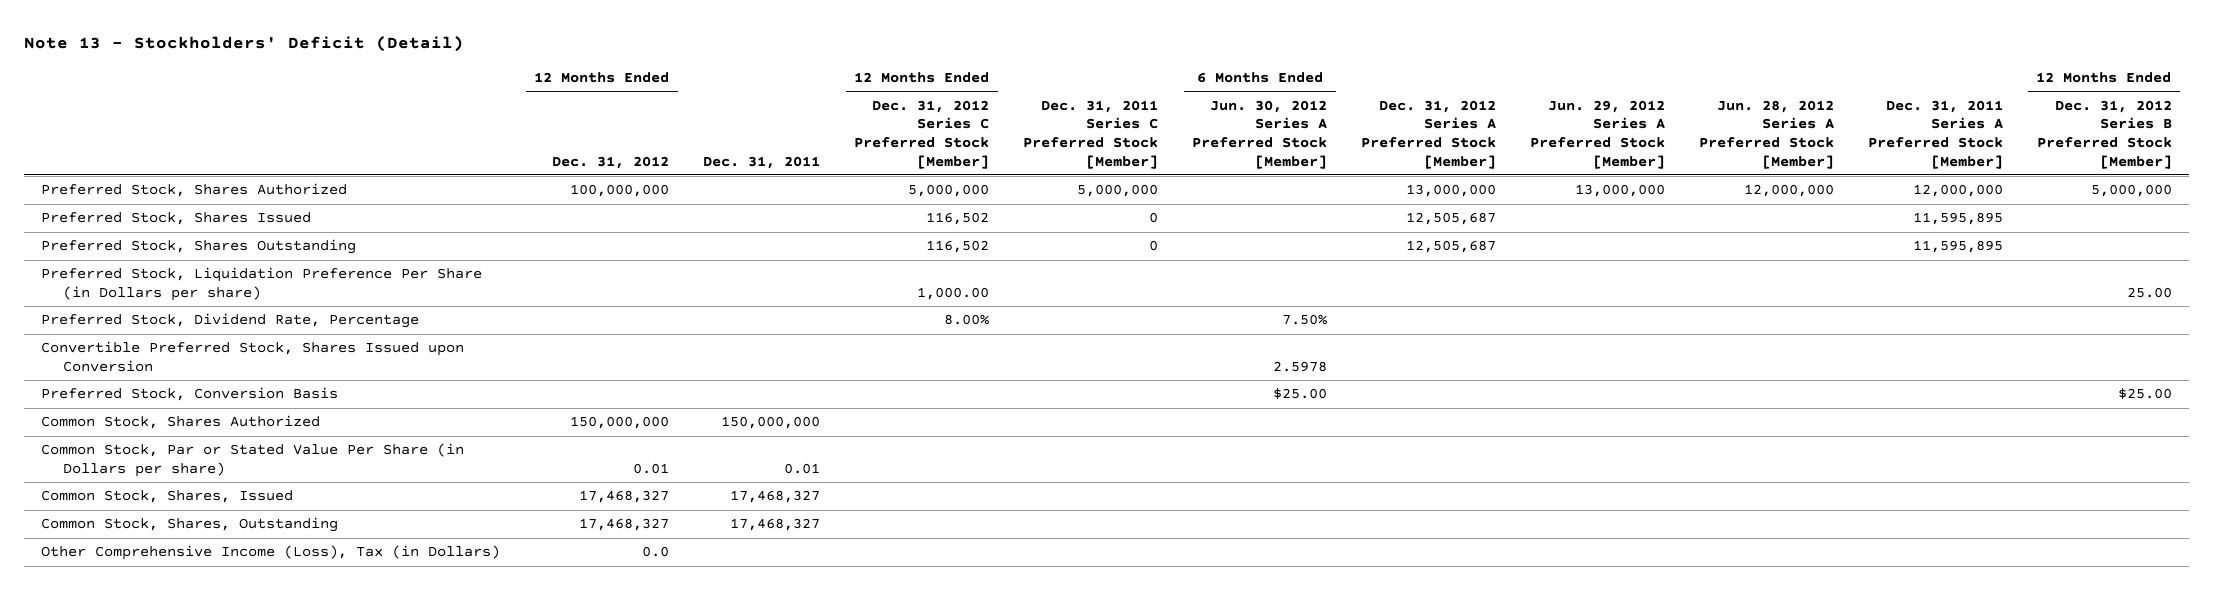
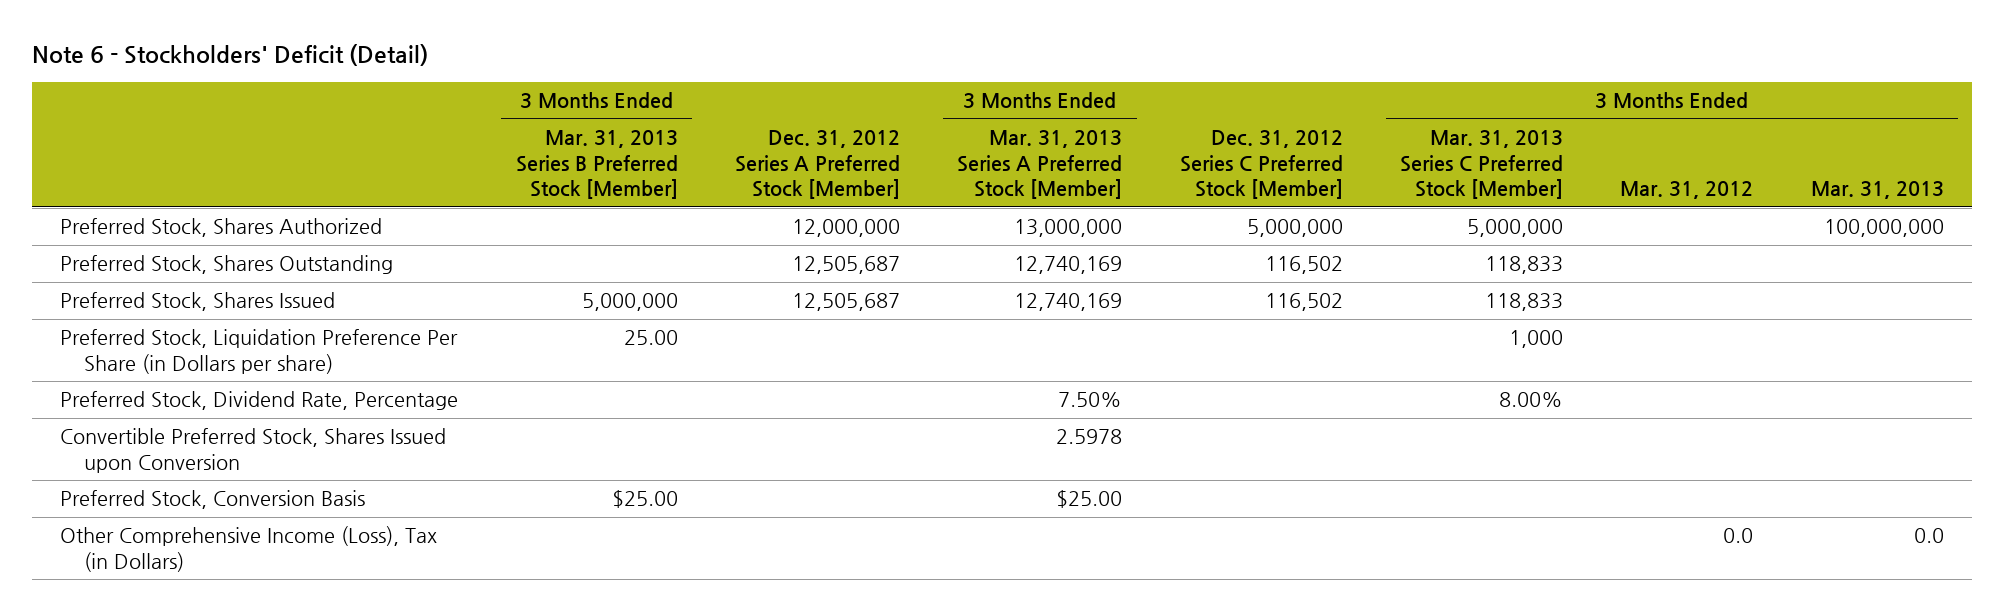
- Note 13 - Stockholders' Deficit (Detail)
+ Note 6 - Stockholders' Deficit (Detail)
- | 12 Months Ended Dec. 31, 2012 | Dec. 31, 2011 | 12 Months Ended Dec. 31, 2012 Series C Preferred Stock [Member] | Dec. 31, 2011 Series C Preferred Stock [Member] | 6 Months Ended Jun. 30, 2012 Series A Preferred Stock [Member] | Dec. 31, 2012 Series A Preferred Stock [Member] | Jun. 29, 2012 Series A Preferred Stock [Member] | Jun. 28, 2012 Series A Preferred Stock [Member] | Dec. 31, 2011 Series A Preferred Stock [Member] | 12 Months Ended Dec. 31, 2012 Series B Preferred Stock [Member]
+ | 3 Months Ended Mar. 31, 2013 Series B Preferred Stock [Member] | Dec. 31, 2012 Series A Preferred Stock [Member] | 3 Months Ended Mar. 31, 2013 Series A Preferred Stock [Member] | Dec. 31, 2012 Series C Preferred Stock [Member] | 3 Months Ended Mar. 31, 2013 Series C Preferred Stock [Member] | 3 Months Ended Mar. 31, 2012 | 3 Months Ended Mar. 31, 2013
- Preferred Stock, Shares Authorized | 100,000,000 | | 5,000,000 | 5,000,000 | | 13,000,000 | 13,000,000 | 12,000,000 | 12,000,000 | 5,000,000
+ Preferred Stock, Shares Authorized | | 12,000,000 | 13,000,000 | 5,000,000 | 5,000,000 | | 100,000,000
moved down: Preferred Stock, Shares Issued | 5,000,000 | 12,505,687 | 12,740,169 | 116,502 | 118,833 | |
- Common Stock, Shares Authorized | 150,000,000 | 150,000,000 | | | | | | | |
- Common Stock, Par or Stated Value Per Share (in Dollars per share) | 0.01 | 0.01 | | | | | | | |
- Common Stock, Shares, Issued | 17,468,327 | 17,468,327 | | | | | | | |
- Common Stock, Shares, Outstanding | 17,468,327 | 17,468,327 | | | | | | | |

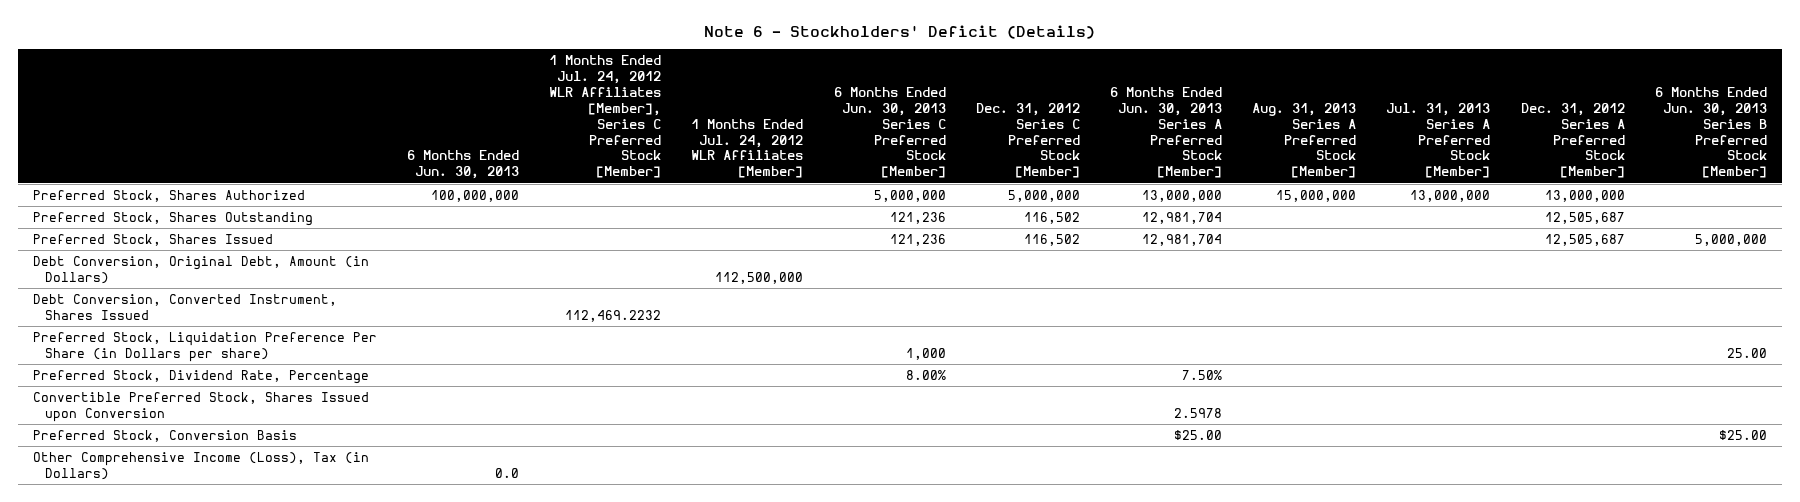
- Note 6 - Stockholders' Deficit (Detail)
+ Note 6 - Stockholders' Deficit (Details)
- | 3 Months Ended Mar. 31, 2013 Series B Preferred Stock [Member] | Dec. 31, 2012 Series A Preferred Stock [Member] | 3 Months Ended Mar. 31, 2013 Series A Preferred Stock [Member] | Dec. 31, 2012 Series C Preferred Stock [Member] | 3 Months Ended Mar. 31, 2013 Series C Preferred Stock [Member] | 3 Months Ended Mar. 31, 2012 | 3 Months Ended Mar. 31, 2013
+ | 6 Months Ended Jun. 30, 2013 | 1 Months Ended Jul. 24, 2012 WLR Affiliates [Member], Series C Preferred Stock [Member] | 1 Months Ended Jul. 24, 2012 WLR Affiliates [Member] | 6 Months Ended Jun. 30, 2013 Series C Preferred Stock [Member] | Dec. 31, 2012 Series C Preferred Stock [Member] | 6 Months Ended Jun. 30, 2013 Series A Preferred Stock [Member] | Aug. 31, 2013 Series A Preferred Stock [Member] | Jul. 31, 2013 Series A Preferred Stock [Member] | Dec. 31, 2012 Series A Preferred Stock [Member] | 6 Months Ended Jun. 30, 2013 Series B Preferred Stock [Member]
- Preferred Stock, Shares Authorized | | 12,000,000 | 13,000,000 | 5,000,000 | 5,000,000 | | 100,000,000
+ Preferred Stock, Shares Authorized | 100,000,000 | | | 5,000,000 | 5,000,000 | 13,000,000 | 15,000,000 | 13,000,000 | 13,000,000 |
+ Debt Conversion, Original Debt, Amount (in Dollars) | | | 112,500,000 | | | | | | |
+ Debt Conversion, Converted Instrument, Shares Issued | | 112,469.2232 | | | | | | | |

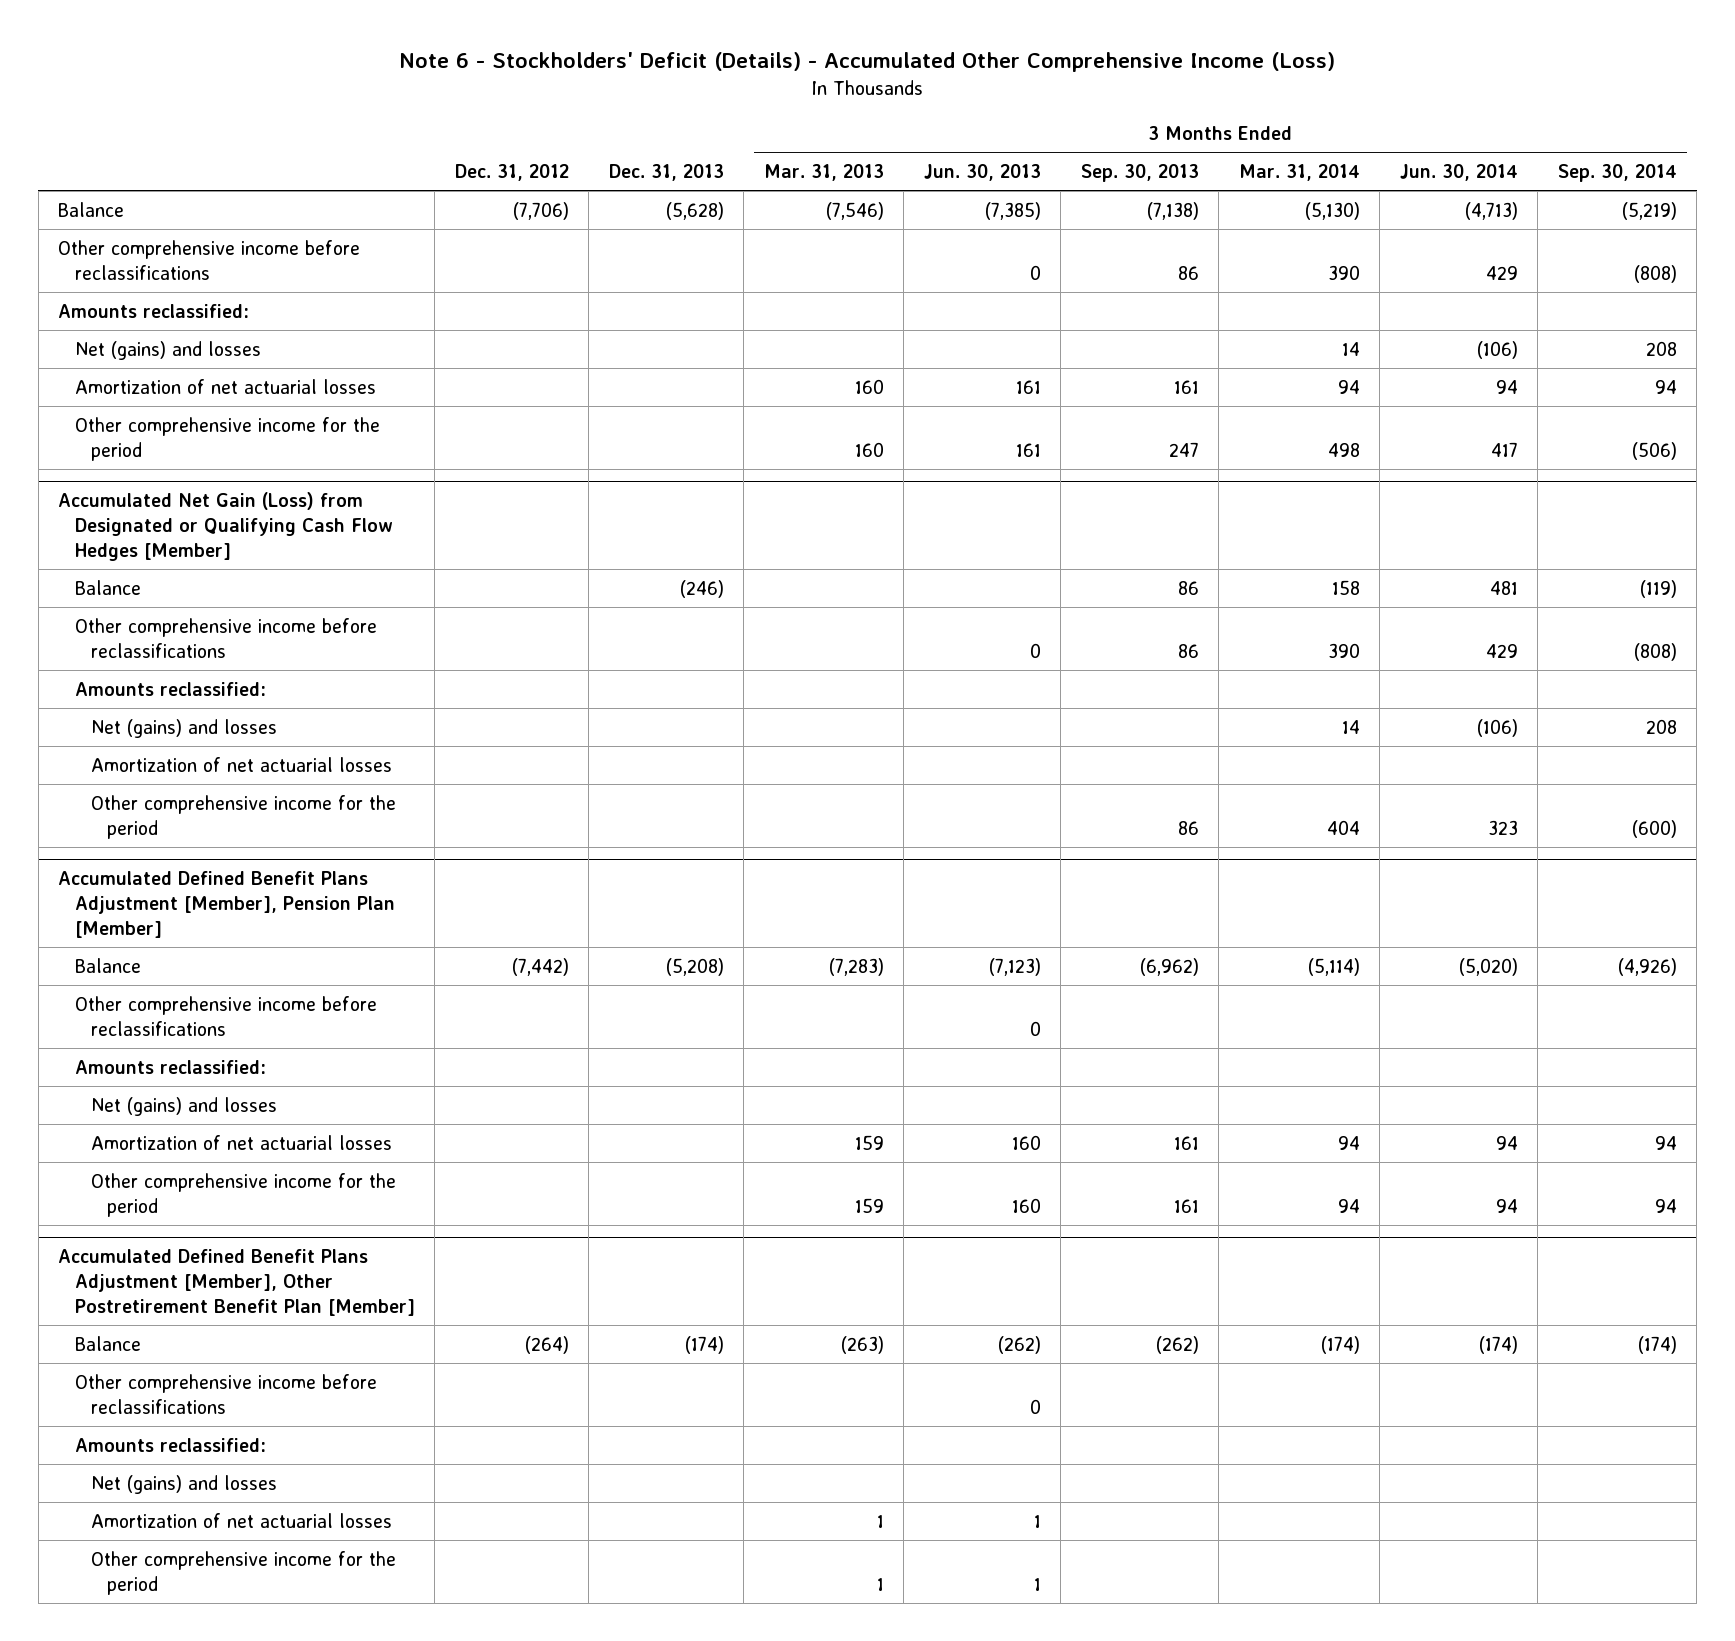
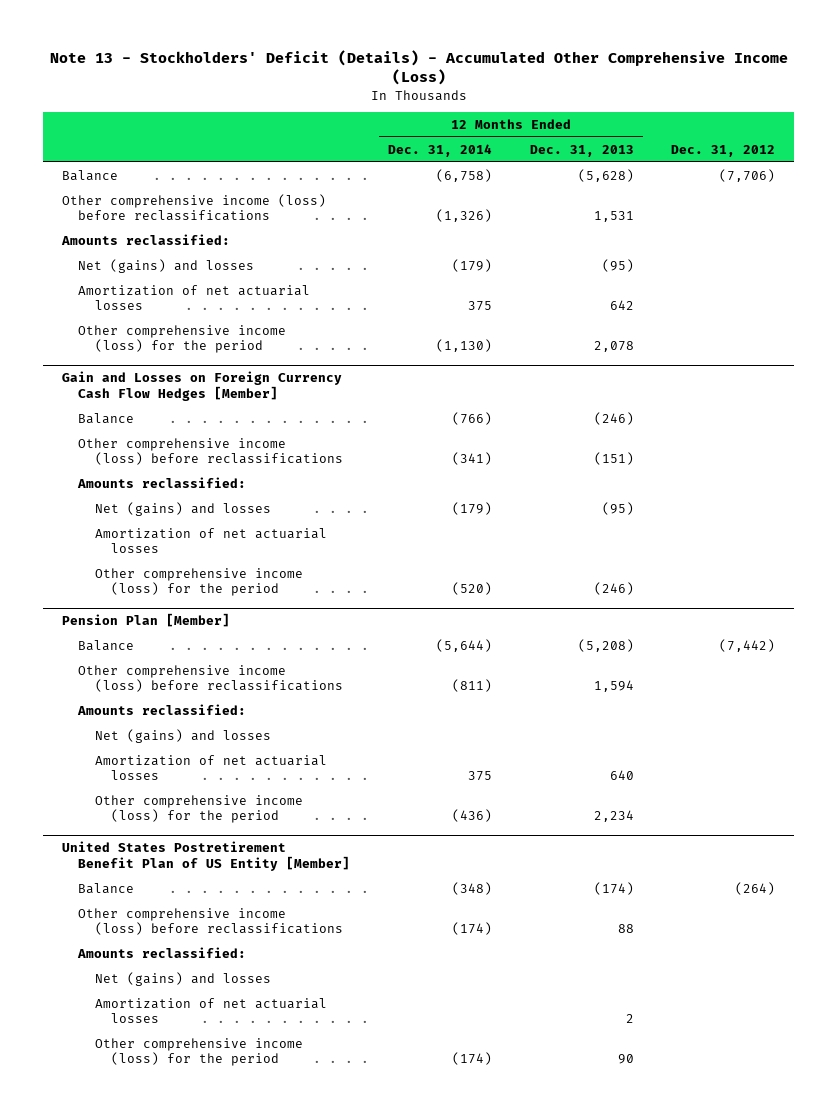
- Note 6 - Stockholders' Deficit (Details) - Accumulated Other Comprehensive Income (Loss)
+ Note 13 - Stockholders' Deficit (Details) - Accumulated Other Comprehensive Income (Loss)
- | Dec. 31, 2012 | Dec. 31, 2013 | 3 Months Ended Mar. 31, 2013 | 3 Months Ended Jun. 30, 2013 | 3 Months Ended Sep. 30, 2013 | 3 Months Ended Mar. 31, 2014 | 3 Months Ended Jun. 30, 2014 | 3 Months Ended Sep. 30, 2014
+ | 12 Months Ended Dec. 31, 2014 | 12 Months Ended Dec. 31, 2013 | Dec. 31, 2012
- Other comprehensive income before reclassifications | | | | 0 | 86 | 390 | 429 | (808)
+ Other comprehensive income (loss) before reclassifications | (1,326) | 1,531 |
- Other comprehensive income for the period | | | 160 | 161 | 247 | 498 | 417 | (506)
- Accumulated Net Gain (Loss) from Designated or Qualifying Cash Flow Hedges [Member]
- Balance | | (246) | | | 86 | 158 | 481 | (119)
- Other comprehensive income before reclassifications | | | | 0 | 86 | 390 | 429 | (808)
- Amounts reclassified:
- Net (gains) and losses | | | | | | 14 | (106) | 208
- Amortization of net actuarial losses
- Other comprehensive income for the period | | | | | 86 | 404 | 323 | (600)
- Accumulated Defined Benefit Plans Adjustment [Member], Pension Plan [Member]
+ Other comprehensive income (loss) for the period | (1,130) | 2,078 |
+ Gain and Losses on Foreign Currency Cash Flow Hedges [Member]
+ Balance | (766) | (246) |
+ Other comprehensive income (loss) before reclassifications | (341) | (151) |
+ Amounts reclassified:
+ Net (gains) and losses | (179) | (95) |
+ Amortization of net actuarial losses
+ Other comprehensive income (loss) for the period | (520) | (246) |
+ Pension Plan [Member]
- Other comprehensive income before reclassifications | | | | 0 | | | |
+ Other comprehensive income (loss) before reclassifications | (811) | 1,594 |
- Other comprehensive income for the period | | | 159 | 160 | 161 | 94 | 94 | 94
- Accumulated Defined Benefit Plans Adjustment [Member], Other Postretirement Benefit Plan [Member]
+ Other comprehensive income (loss) for the period | (436) | 2,234 |
+ United States Postretirement Benefit Plan of US Entity [Member]
- Other comprehensive income before reclassifications | | | | 0 | | | |
+ Other comprehensive income (loss) before reclassifications | (174) | 88 |
- Other comprehensive income for the period | | | 1 | 1 | | | |
+ Other comprehensive income (loss) for the period | (174) | 90 |

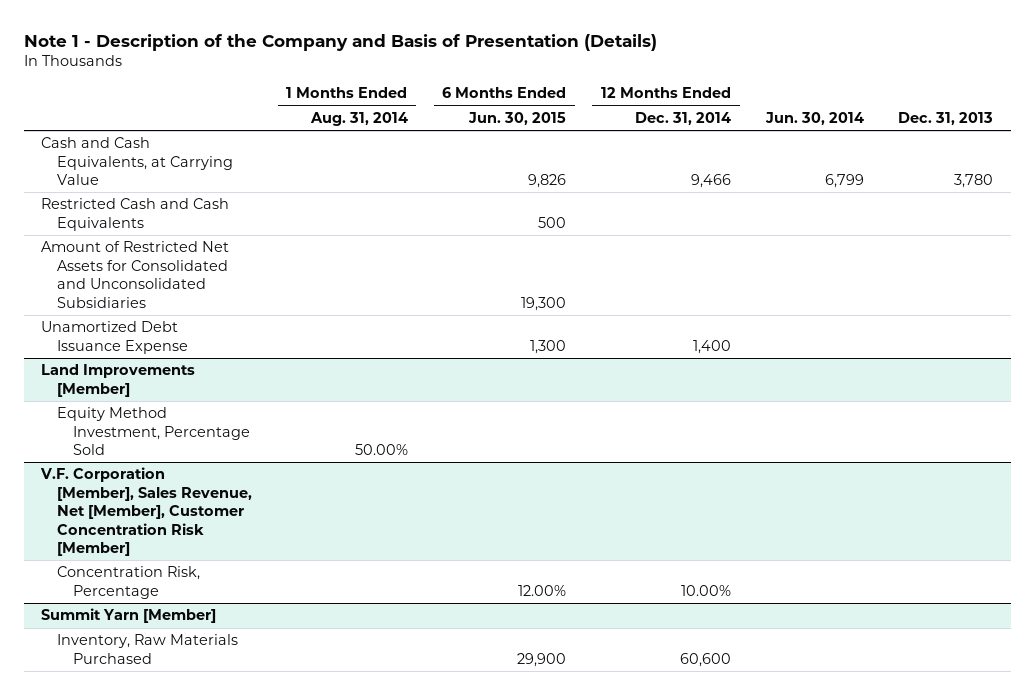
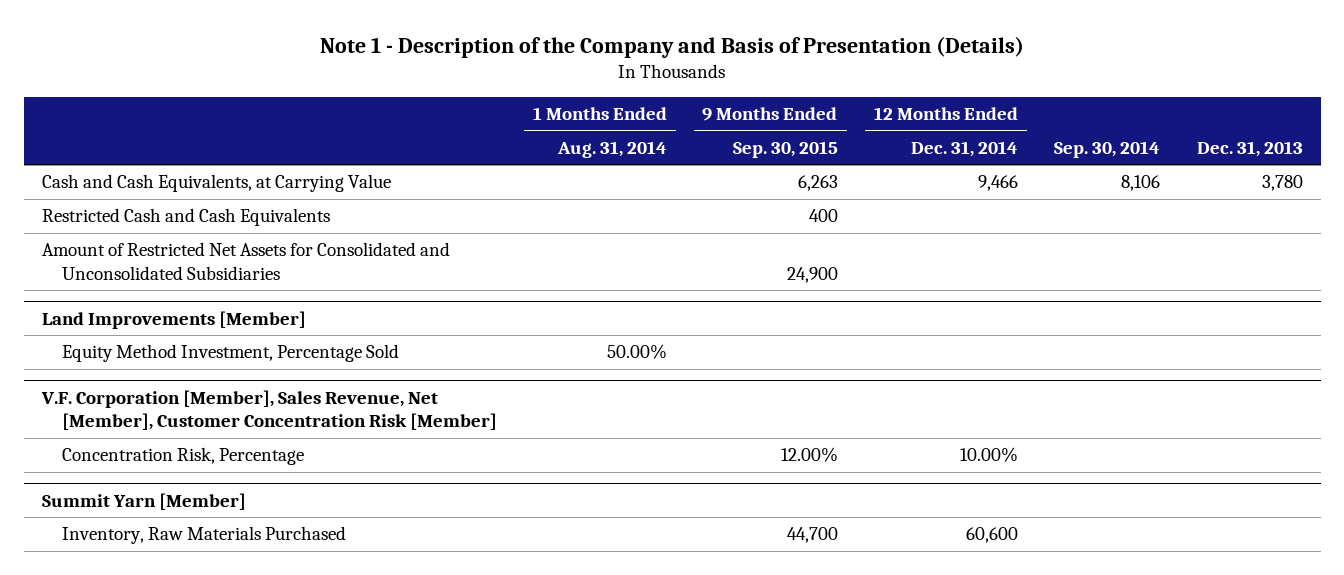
- | 1 Months Ended Aug. 31, 2014 | 6 Months Ended Jun. 30, 2015 | 12 Months Ended Dec. 31, 2014 | Jun. 30, 2014 | Dec. 31, 2013
+ | 1 Months Ended Aug. 31, 2014 | 9 Months Ended Sep. 30, 2015 | 12 Months Ended Dec. 31, 2014 | Sep. 30, 2014 | Dec. 31, 2013
- Unamortized Debt Issuance Expense | | 1,300 | 1,400 | |

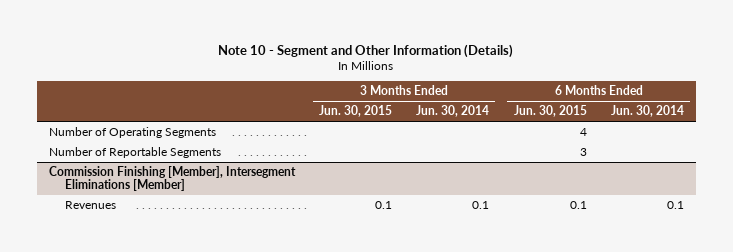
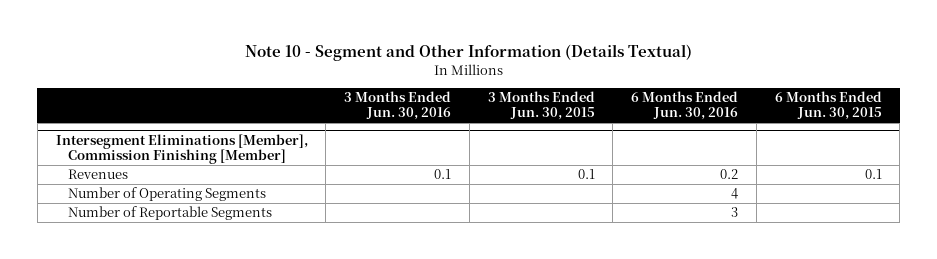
- Note 10 - Segment and Other Information (Details)
+ Note 10 - Segment and Other Information (Details Textual)
- | 3 Months Ended Jun. 30, 2015 | 3 Months Ended Jun. 30, 2014 | 6 Months Ended Jun. 30, 2015 | 6 Months Ended Jun. 30, 2014
+ | 3 Months Ended Jun. 30, 2016 | 3 Months Ended Jun. 30, 2015 | 6 Months Ended Jun. 30, 2016 | 6 Months Ended Jun. 30, 2015
- Number of Operating Segments | | | 4 |
- Number of Reportable Segments | | | 3 |
- Commission Finishing [Member], Intersegment Eliminations [Member]
+ Intersegment Eliminations [Member], Commission Finishing [Member]
+ Number of Operating Segments | | | 4 |
+ Number of Reportable Segments | | | 3 |

